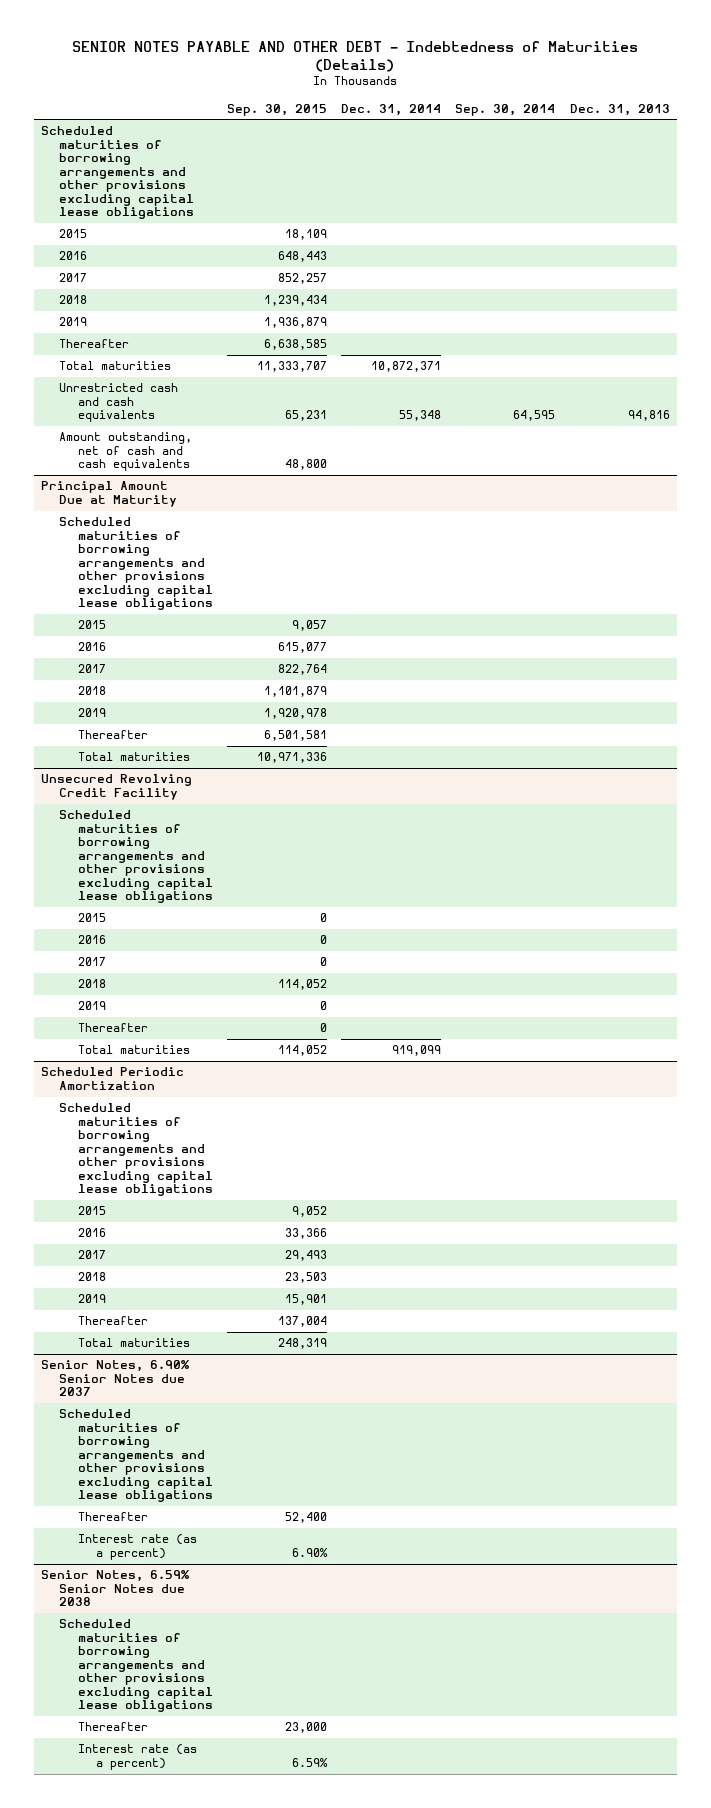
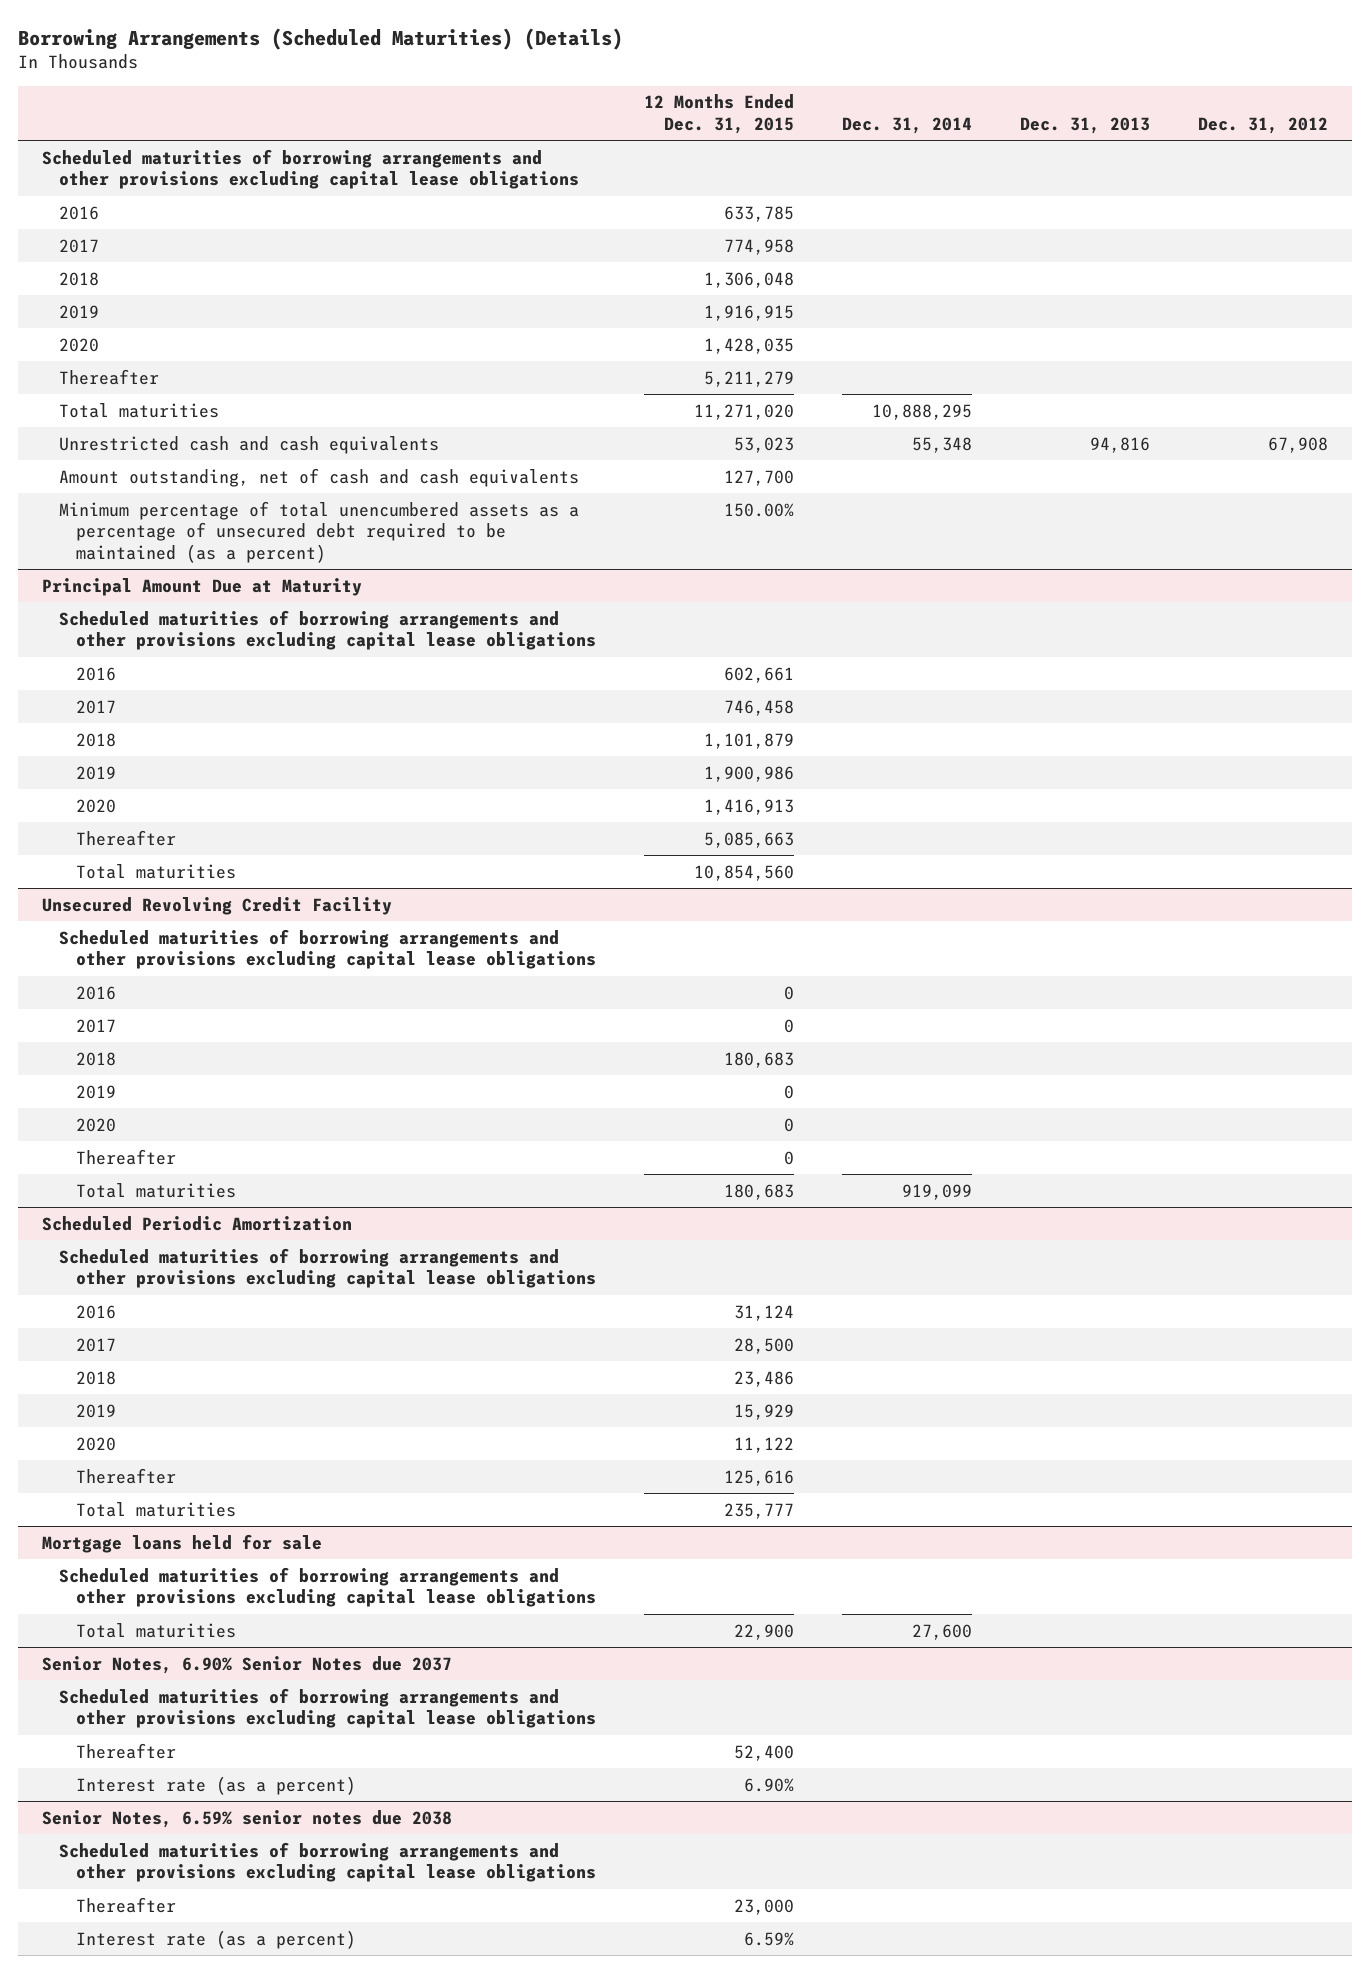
- SENIOR NOTES PAYABLE AND OTHER DEBT - Indebtedness of Maturities (Details)
+ Borrowing Arrangements (Scheduled Maturities) (Details)
- | Sep. 30, 2015 | Dec. 31, 2014 | Sep. 30, 2014 | Dec. 31, 2013
+ | 12 Months Ended Dec. 31, 2015 | Dec. 31, 2014 | Dec. 31, 2013 | Dec. 31, 2012
- 2015 | 18,109 | | |
+ 2020 | 1,428,035 | | |
- Total maturities | 11,333,707 | 10,872,371 | |
+ Total maturities | 11,271,020 | 10,888,295 | |
+ Minimum percentage of total unencumbered assets as a percentage of unsecured debt required to be maintained (as a percent) | 150.00% | | |
@ Principal Amount Due at Maturity
- 2015 | 9,057 | | |
+ 2020 | 1,416,913 | | |
@ Unsecured Revolving Credit Facility
- 2015 | 0 | | |
+ 2020 | 0 | | |
@ Scheduled Periodic Amortization
- 2015 | 9,052 | | |
+ 2020 | 11,122 | | |
+ Mortgage loans held for sale
+ Scheduled maturities of borrowing arrangements and other provisions excluding capital lease obligations
+ Total maturities | 22,900 | 27,600 | |
- Senior Notes, 6.59% Senior Notes due 2038
+ Senior Notes, 6.59% senior notes due 2038

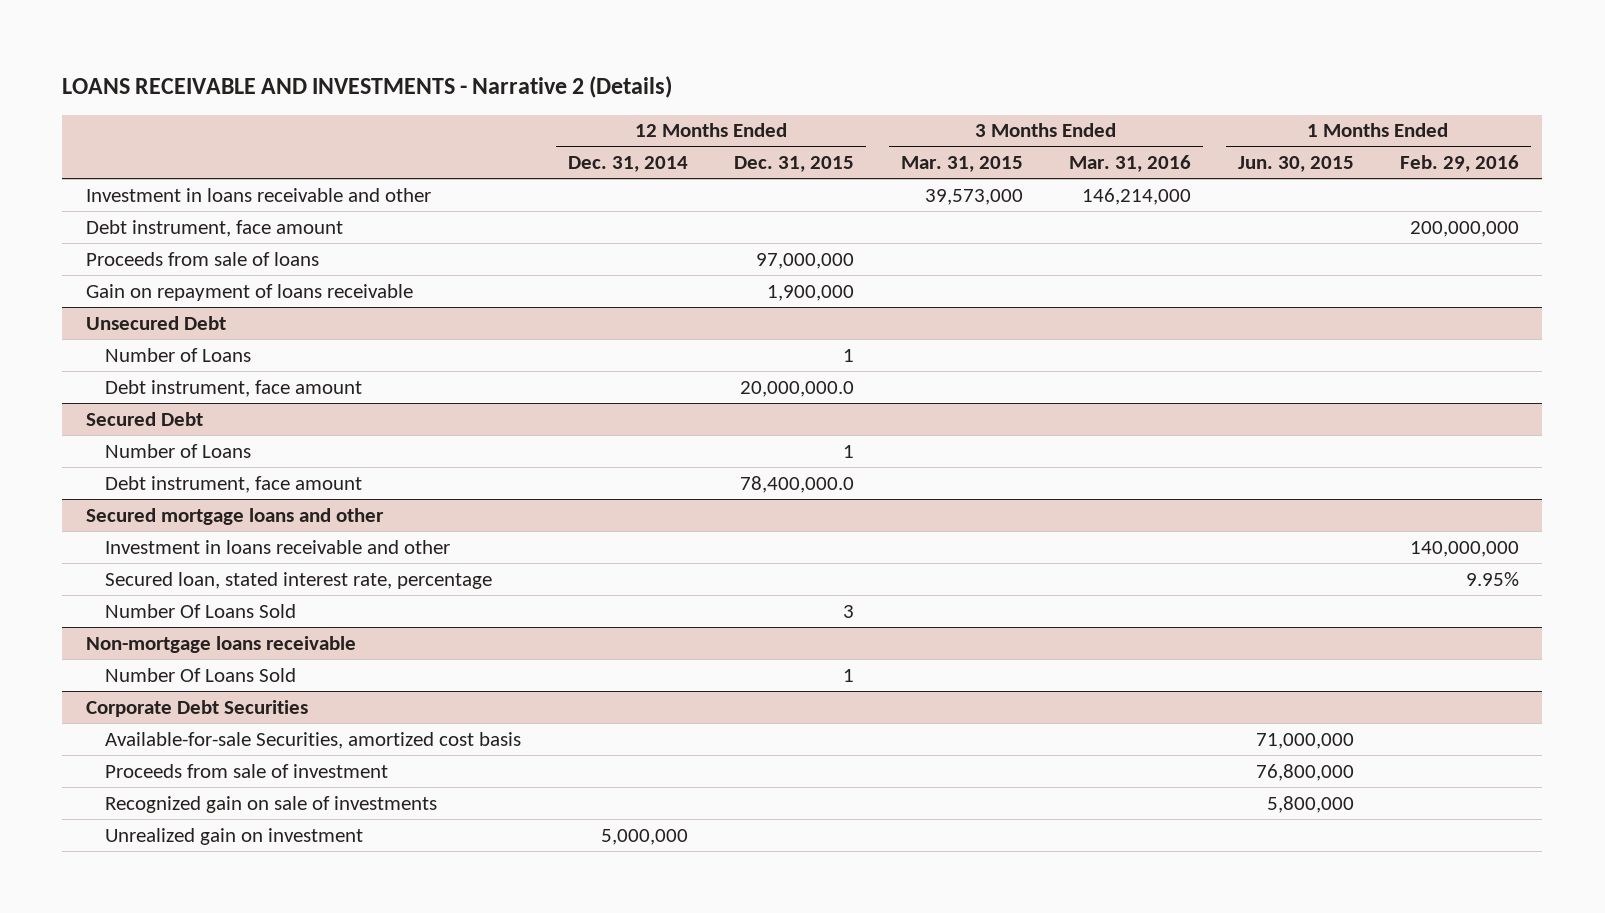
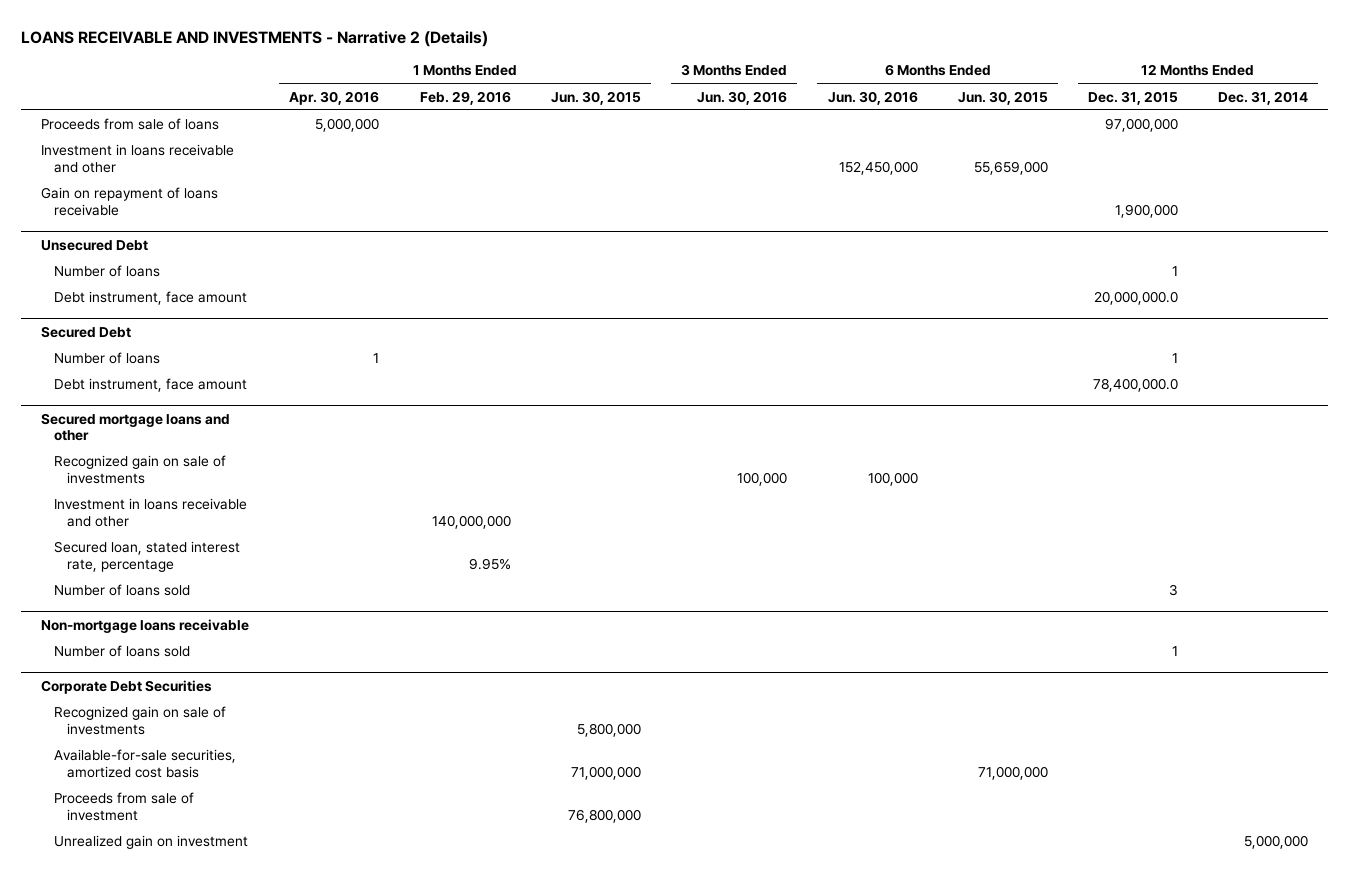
- | 12 Months Ended Dec. 31, 2014 | 12 Months Ended Dec. 31, 2015 | 3 Months Ended Mar. 31, 2015 | 3 Months Ended Mar. 31, 2016 | 1 Months Ended Jun. 30, 2015 | 1 Months Ended Feb. 29, 2016
+ | 1 Months Ended Apr. 30, 2016 | 1 Months Ended Feb. 29, 2016 | 1 Months Ended Jun. 30, 2015 | 3 Months Ended Jun. 30, 2016 | 6 Months Ended Jun. 30, 2016 | 6 Months Ended Jun. 30, 2015 | 12 Months Ended Dec. 31, 2015 | 12 Months Ended Dec. 31, 2014
- Debt instrument, face amount | | | | | | 200,000,000
moved down: Investment in loans receivable and other | | | | | 152,450,000 | 55,659,000 | |
@ Unsecured Debt
- Number of Loans | | 1 | | | |
+ Number of loans | | | | | | | 1 |
@ Secured Debt
- Number of Loans | | 1 | | | |
+ Number of loans | 1 | | | | | | 1 |
@ Secured mortgage loans and other
+ Recognized gain on sale of investments | | | | 100,000 | 100,000 | | |
- Number Of Loans Sold | | 3 | | | |
+ Number of loans sold | | | | | | | 3 |
@ Non-mortgage loans receivable
- Number Of Loans Sold | | 1 | | | |
+ Number of loans sold | | | | | | | 1 |
@ Corporate Debt Securities
- Available-for-sale Securities, amortized cost basis | | | | | 71,000,000 |
+ Available-for-sale securities, amortized cost basis | | | 71,000,000 | | | 71,000,000 | |
moved down: Proceeds from sale of investment | | | 76,800,000 | | | | |

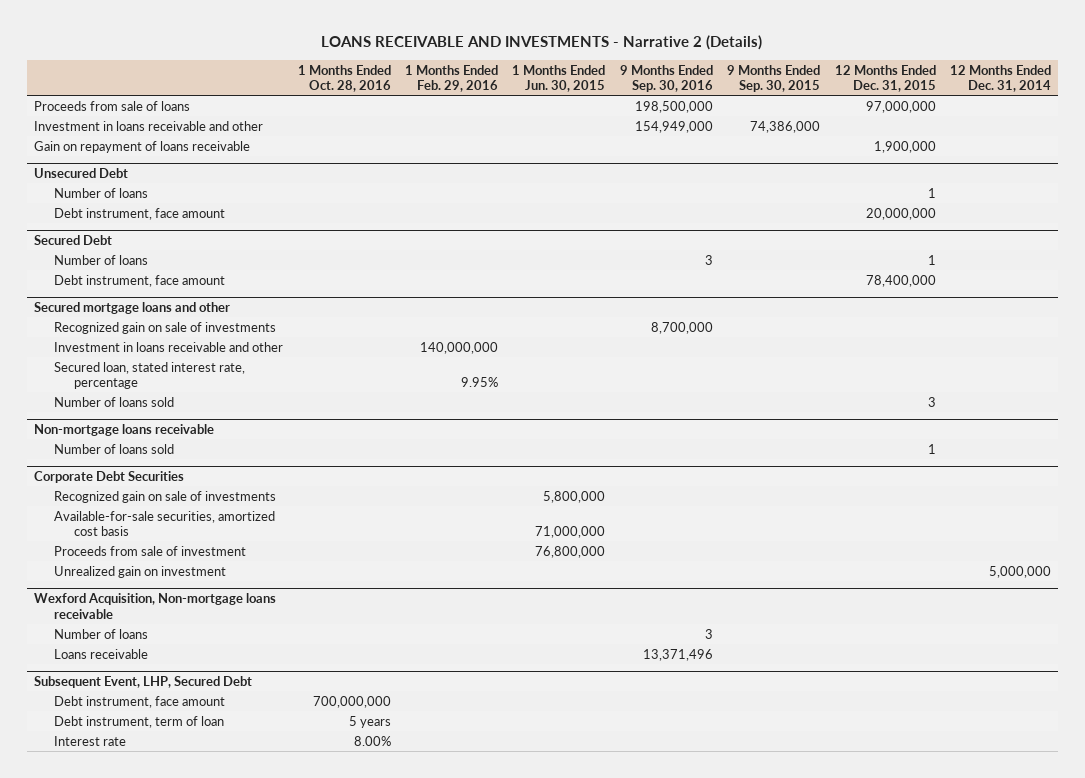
- | 1 Months Ended Apr. 30, 2016 | 1 Months Ended Feb. 29, 2016 | 1 Months Ended Jun. 30, 2015 | 3 Months Ended Jun. 30, 2016 | 6 Months Ended Jun. 30, 2016 | 6 Months Ended Jun. 30, 2015 | 12 Months Ended Dec. 31, 2015 | 12 Months Ended Dec. 31, 2014
+ | 1 Months Ended Oct. 28, 2016 | 1 Months Ended Feb. 29, 2016 | 1 Months Ended Jun. 30, 2015 | 9 Months Ended Sep. 30, 2016 | 9 Months Ended Sep. 30, 2015 | 12 Months Ended Dec. 31, 2015 | 12 Months Ended Dec. 31, 2014
@ Unsecured Debt
- Debt instrument, face amount | | | | | | | 20,000,000.0 |
+ Debt instrument, face amount | | | | | | 20,000,000 |
@ Secured Debt
- Debt instrument, face amount | | | | | | | 78,400,000.0 |
+ Debt instrument, face amount | | | | | | 78,400,000 |
+ Wexford Acquisition, Non-mortgage loans receivable
+ Number of loans | | | | 3 | | |
+ Loans receivable | | | | 13,371,496 | | |
+ Subsequent Event, LHP, Secured Debt
+ Debt instrument, face amount | 700,000,000 | | | | | |
+ Debt instrument, term of loan | 5 years | | | | | |
+ Interest rate | 8.00% | | | | | |

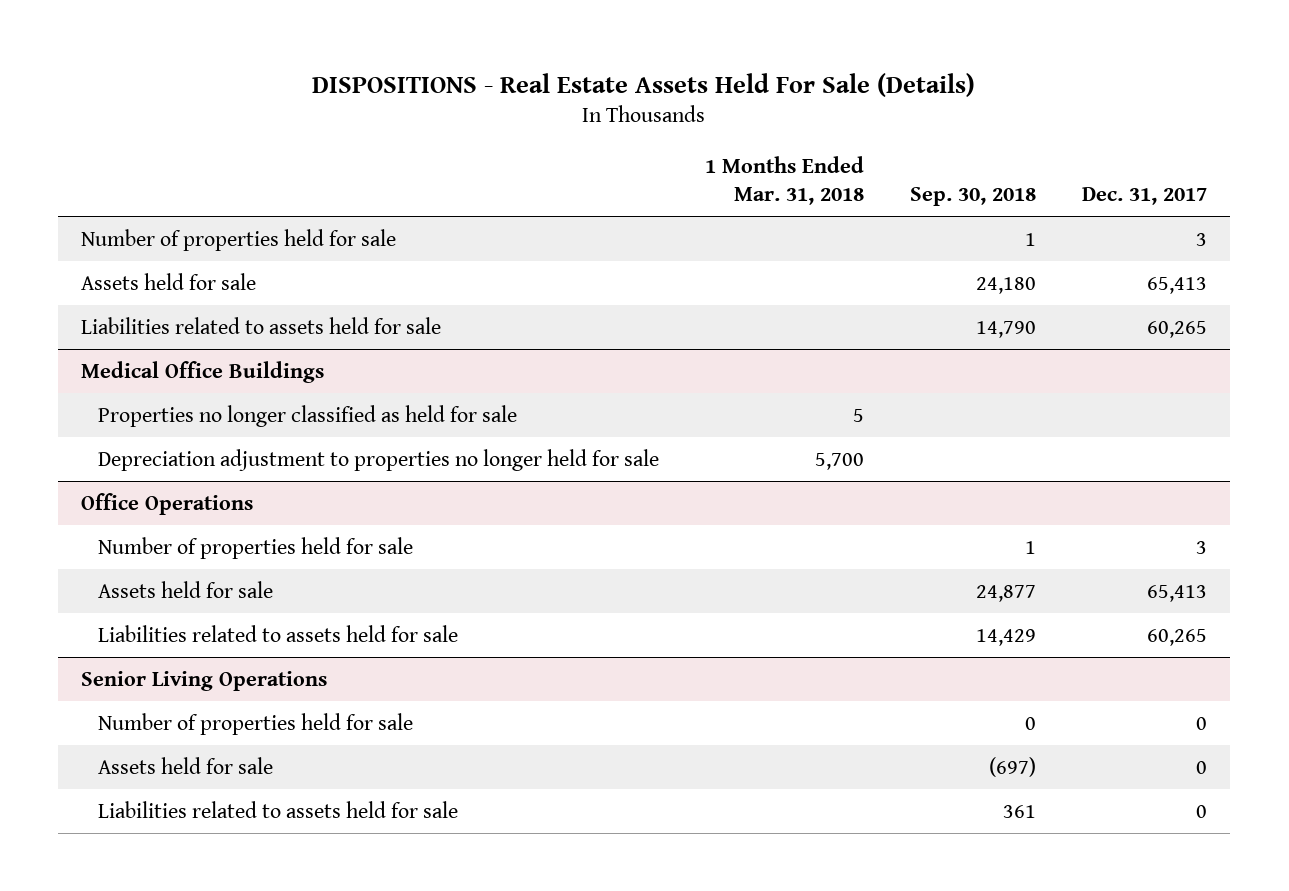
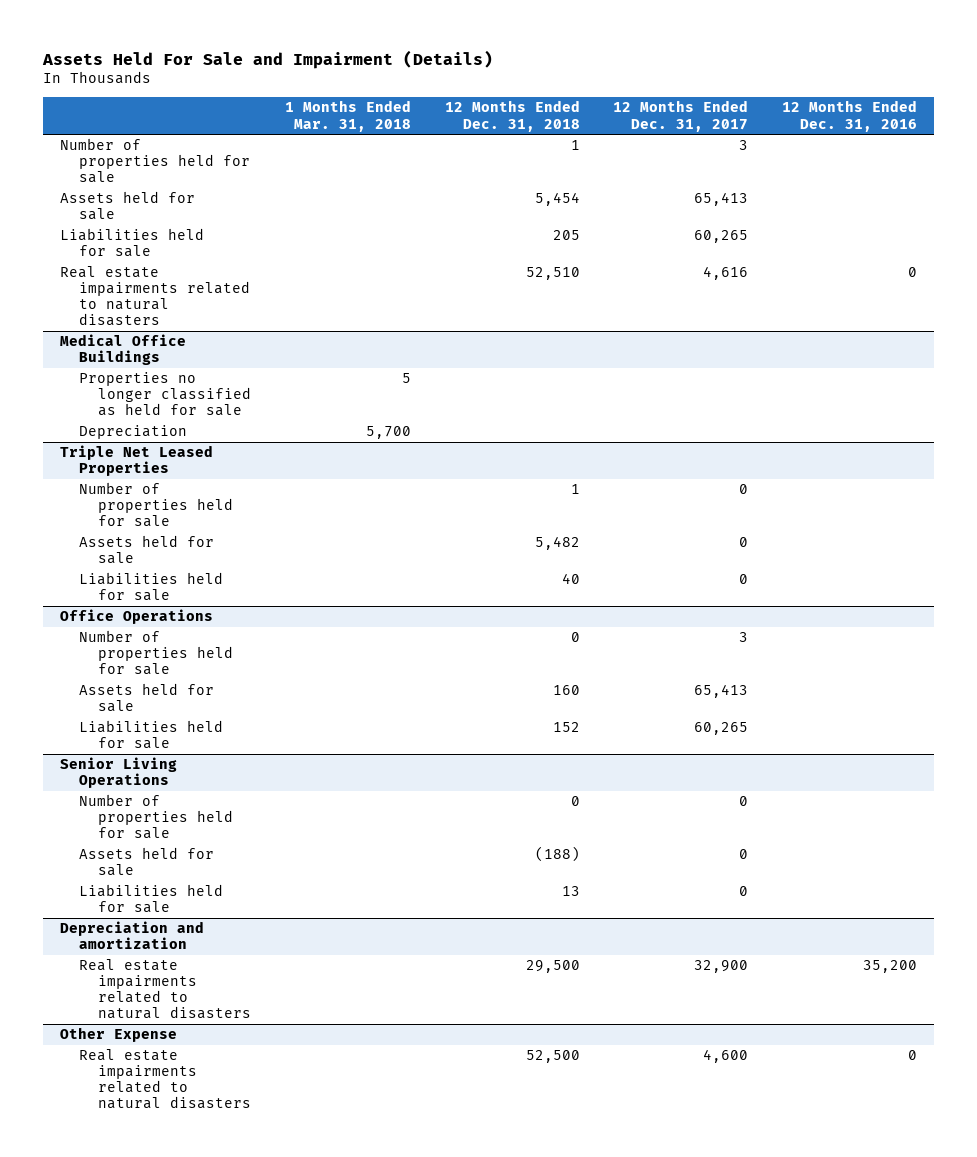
- DISPOSITIONS - Real Estate Assets Held For Sale (Details)
+ Assets Held For Sale and Impairment (Details)
- | 1 Months Ended Mar. 31, 2018 | Sep. 30, 2018 | Dec. 31, 2017
+ | 1 Months Ended Mar. 31, 2018 | 12 Months Ended Dec. 31, 2018 | 12 Months Ended Dec. 31, 2017 | 12 Months Ended Dec. 31, 2016
- Liabilities related to assets held for sale | | 14,790 | 60,265
+ Liabilities held for sale | | 205 | 60,265 |
+ Real estate impairments related to natural disasters | | 52,510 | 4,616 | 0
@ Medical Office Buildings
- Depreciation adjustment to properties no longer held for sale | 5,700 | |
+ Depreciation | 5,700 | | |
+ Triple Net Leased Properties
+ Number of properties held for sale | | 1 | 0 |
+ Assets held for sale | | 5,482 | 0 |
+ Liabilities held for sale | | 40 | 0 |
@ Office Operations
- Liabilities related to assets held for sale | | 14,429 | 60,265
+ Liabilities held for sale | | 152 | 60,265 |
@ Senior Living Operations
- Liabilities related to assets held for sale | | 361 | 0
+ Liabilities held for sale | | 13 | 0 |
+ Depreciation and amortization
+ Real estate impairments related to natural disasters | | 29,500 | 32,900 | 35,200
+ Other Expense
+ Real estate impairments related to natural disasters | | 52,500 | 4,600 | 0

